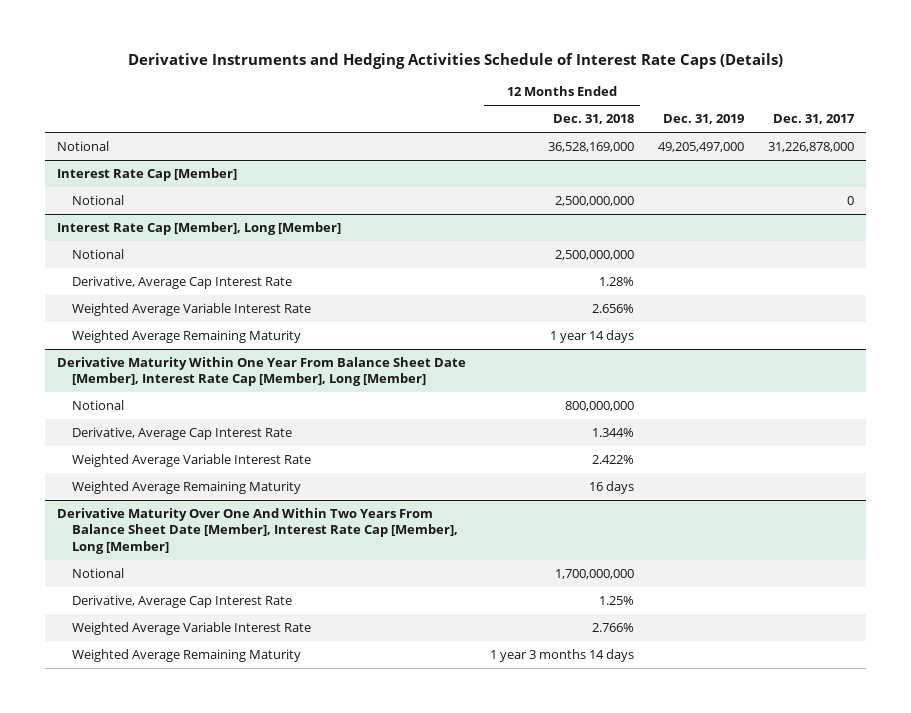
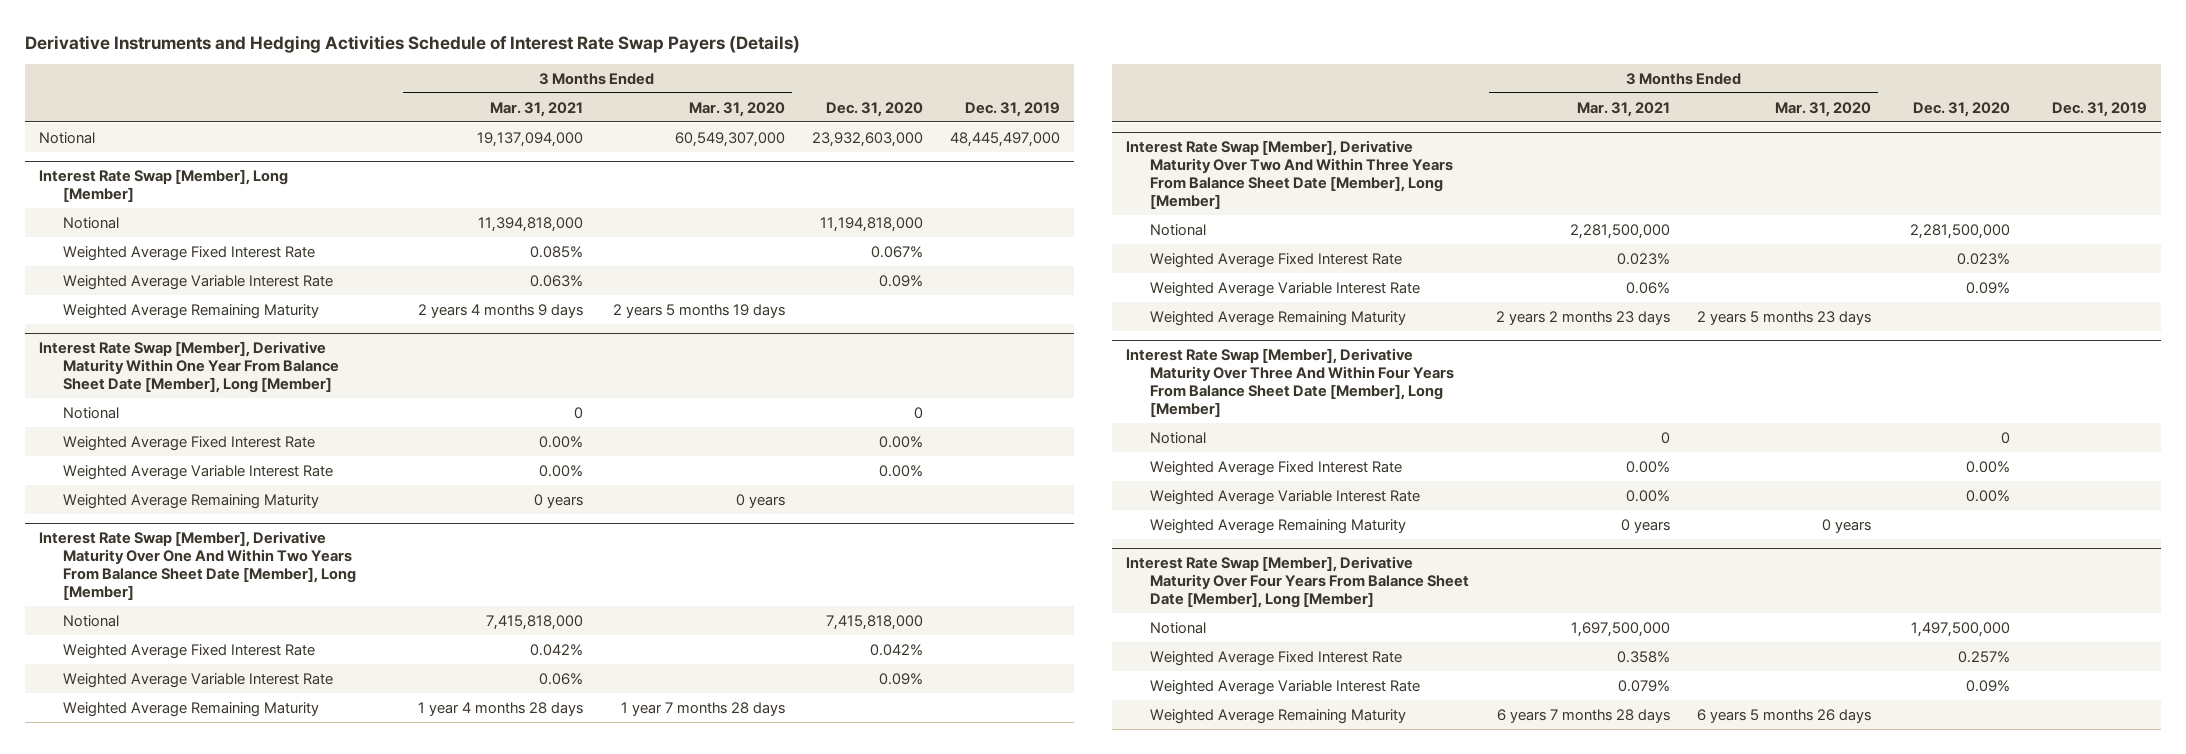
- Derivative Instruments and Hedging Activities Schedule of Interest Rate Caps (Details)
+ Derivative Instruments and Hedging Activities Schedule of Interest Rate Swap Payers (Details)
- | 12 Months Ended Dec. 31, 2018 | Dec. 31, 2019 | Dec. 31, 2017
+ | 3 Months Ended Mar. 31, 2021 | 3 Months Ended Mar. 31, 2020 | Dec. 31, 2020 | Dec. 31, 2019
- Notional | 36,528,169,000 | 49,205,497,000 | 31,226,878,000
- Interest Rate Cap [Member]
- Notional | 2,500,000,000 | | 0
- Interest Rate Cap [Member], Long [Member]
+ Notional | 19,137,094,000 | 60,549,307,000 | 23,932,603,000 | 48,445,497,000
+ Interest Rate Swap [Member], Long [Member]
- Derivative, Average Cap Interest Rate | 1.28% | |
+ Weighted Average Fixed Interest Rate | 0.085% | | 0.067% |
- Derivative Maturity Within One Year From Balance Sheet Date [Member], Interest Rate Cap [Member], Long [Member]
+ Interest Rate Swap [Member], Derivative Maturity Within One Year From Balance Sheet Date [Member], Long [Member]
- Derivative, Average Cap Interest Rate | 1.344% | |
+ Weighted Average Fixed Interest Rate | 0.00% | | 0.00% |
- Derivative Maturity Over One And Within Two Years From Balance Sheet Date [Member], Interest Rate Cap [Member], Long [Member]
+ Interest Rate Swap [Member], Derivative Maturity Over One And Within Two Years From Balance Sheet Date [Member], Long [Member]
- Derivative, Average Cap Interest Rate | 1.25% | |
+ Weighted Average Fixed Interest Rate | 0.042% | | 0.042% |
+ Interest Rate Swap [Member], Derivative Maturity Over Two And Within Three Years From Balance Sheet Date [Member], Long [Member]
+ Notional | 2,281,500,000 | | 2,281,500,000 |
+ Weighted Average Fixed Interest Rate | 0.023% | | 0.023% |
+ Weighted Average Variable Interest Rate | 0.06% | | 0.09% |
+ Weighted Average Remaining Maturity | 2 years 2 months 23 days | 2 years 5 months 23 days | |
+ Interest Rate Swap [Member], Derivative Maturity Over Three And Within Four Years From Balance Sheet Date [Member], Long [Member]
+ Notional | 0 | | 0 |
+ Weighted Average Fixed Interest Rate | 0.00% | | 0.00% |
+ Weighted Average Variable Interest Rate | 0.00% | | 0.00% |
+ Weighted Average Remaining Maturity | 0 years | 0 years | |
+ Interest Rate Swap [Member], Derivative Maturity Over Four Years From Balance Sheet Date [Member], Long [Member]
+ Notional | 1,697,500,000 | | 1,497,500,000 |
+ Weighted Average Fixed Interest Rate | 0.358% | | 0.257% |
+ Weighted Average Variable Interest Rate | 0.079% | | 0.09% |
+ Weighted Average Remaining Maturity | 6 years 7 months 28 days | 6 years 5 months 26 days | |

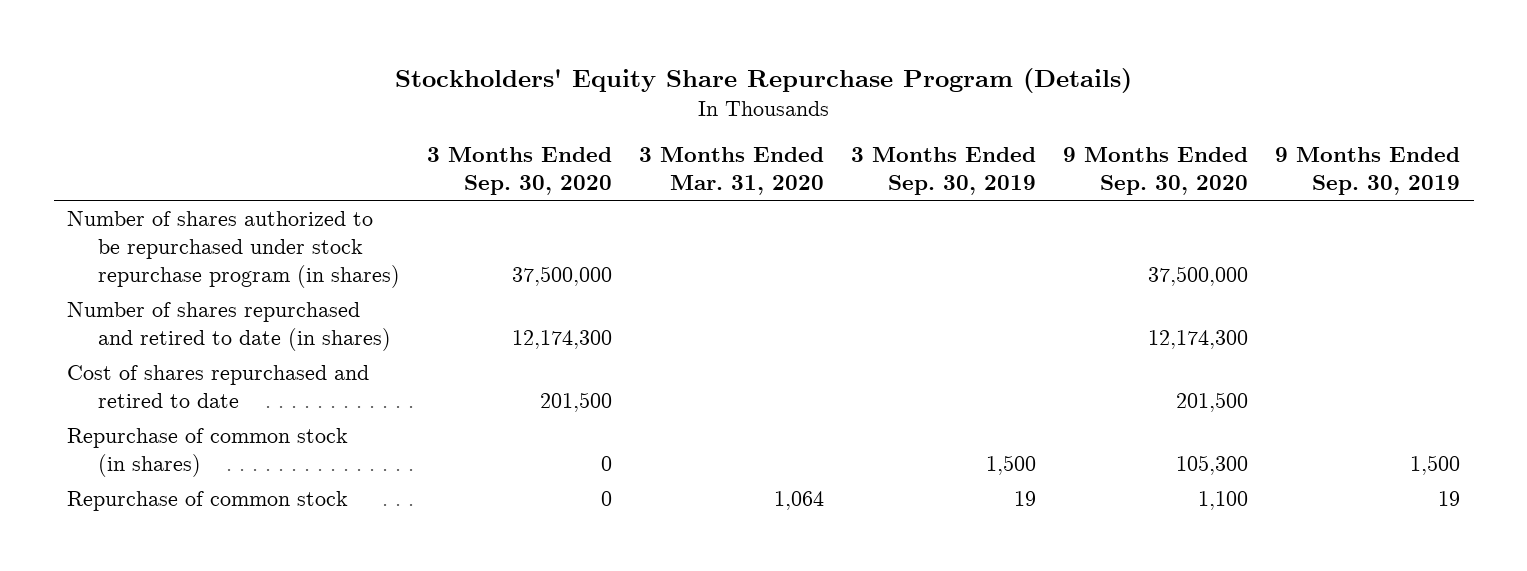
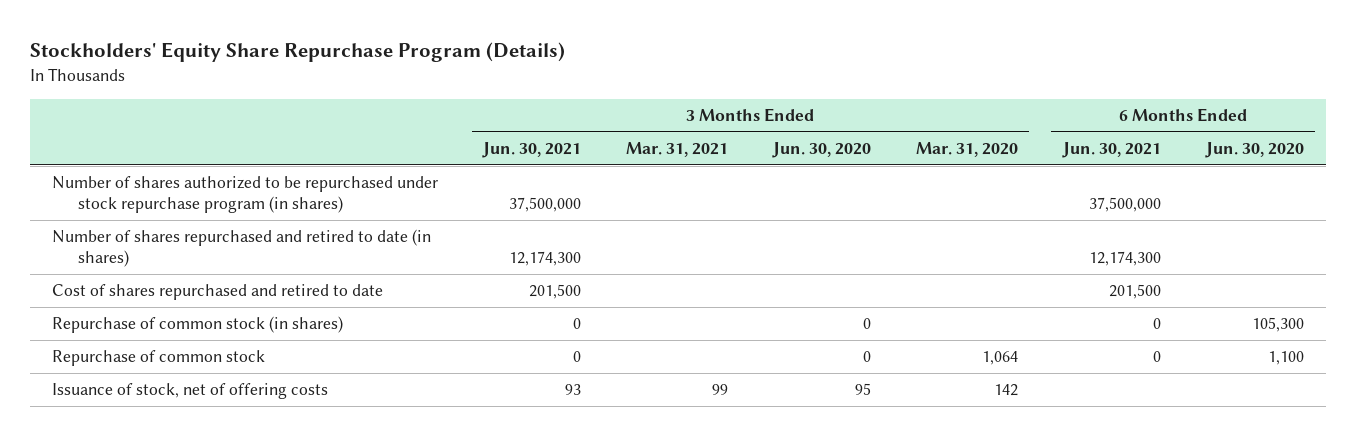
- | 3 Months Ended Sep. 30, 2020 | 3 Months Ended Mar. 31, 2020 | 3 Months Ended Sep. 30, 2019 | 9 Months Ended Sep. 30, 2020 | 9 Months Ended Sep. 30, 2019
+ | 3 Months Ended Jun. 30, 2021 | 3 Months Ended Mar. 31, 2021 | 3 Months Ended Jun. 30, 2020 | 3 Months Ended Mar. 31, 2020 | 6 Months Ended Jun. 30, 2021 | 6 Months Ended Jun. 30, 2020
+ Issuance of stock, net of offering costs | 93 | 99 | 95 | 142 | |

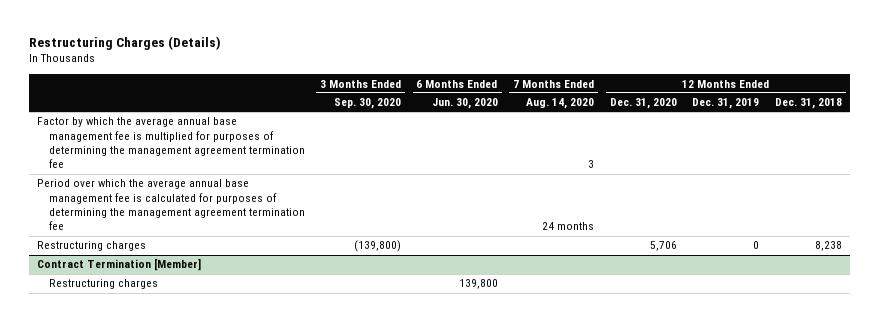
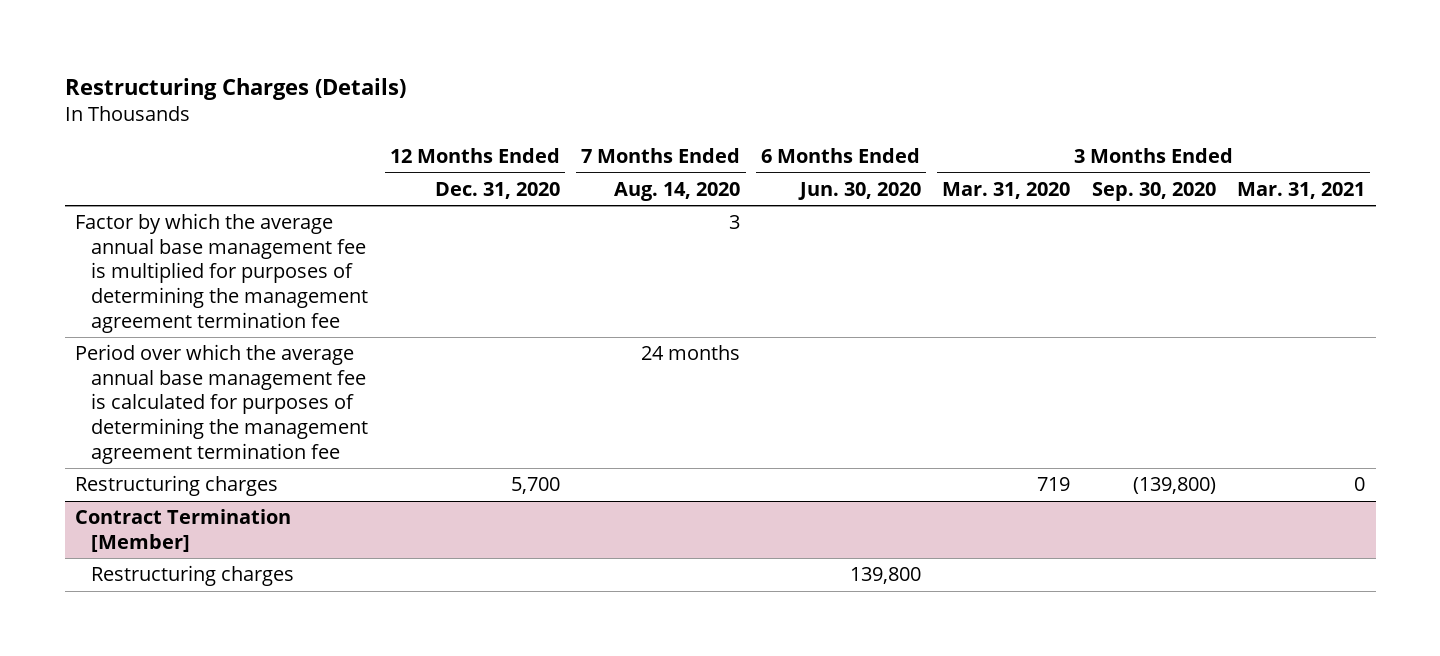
- | 3 Months Ended Sep. 30, 2020 | 6 Months Ended Jun. 30, 2020 | 7 Months Ended Aug. 14, 2020 | 12 Months Ended Dec. 31, 2020 | 12 Months Ended Dec. 31, 2019 | 12 Months Ended Dec. 31, 2018
+ | 12 Months Ended Dec. 31, 2020 | 7 Months Ended Aug. 14, 2020 | 6 Months Ended Jun. 30, 2020 | 3 Months Ended Mar. 31, 2020 | 3 Months Ended Sep. 30, 2020 | 3 Months Ended Mar. 31, 2021
- Restructuring charges | (139,800) | | | 5,706 | 0 | 8,238
+ Restructuring charges | 5,700 | | | 719 | (139,800) | 0

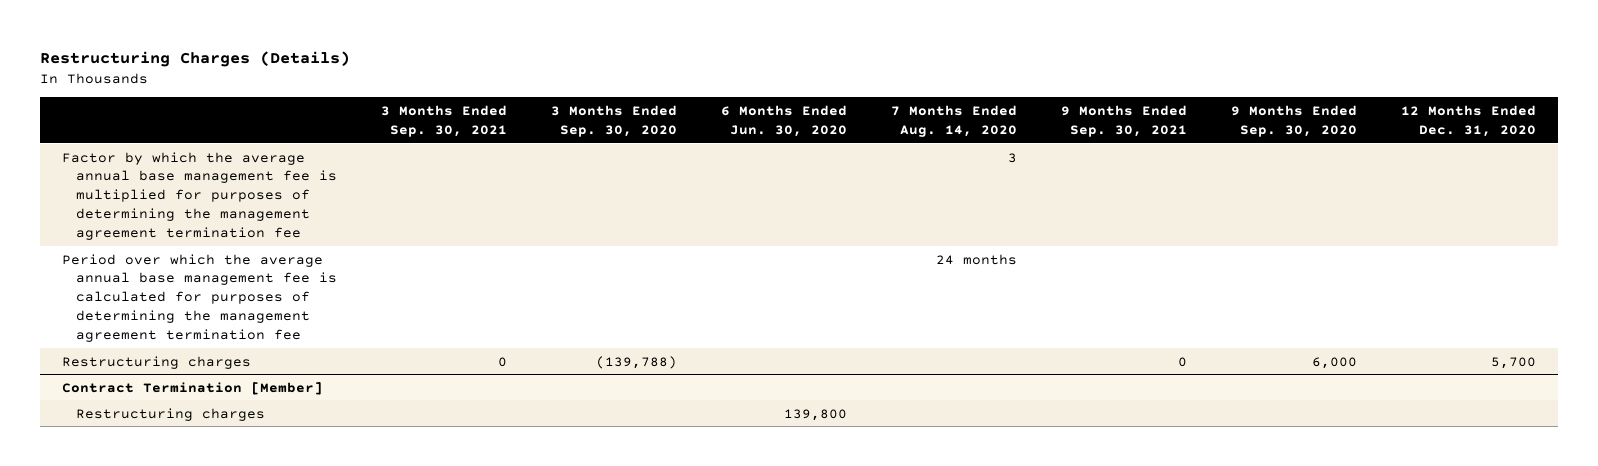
- | 12 Months Ended Dec. 31, 2020 | 7 Months Ended Aug. 14, 2020 | 6 Months Ended Jun. 30, 2020 | 3 Months Ended Mar. 31, 2020 | 3 Months Ended Sep. 30, 2020 | 3 Months Ended Mar. 31, 2021
+ | 3 Months Ended Sep. 30, 2021 | 3 Months Ended Sep. 30, 2020 | 6 Months Ended Jun. 30, 2020 | 7 Months Ended Aug. 14, 2020 | 9 Months Ended Sep. 30, 2021 | 9 Months Ended Sep. 30, 2020 | 12 Months Ended Dec. 31, 2020
- Restructuring charges | 5,700 | | | 719 | (139,800) | 0
+ Restructuring charges | 0 | (139,788) | | | 0 | 6,000 | 5,700

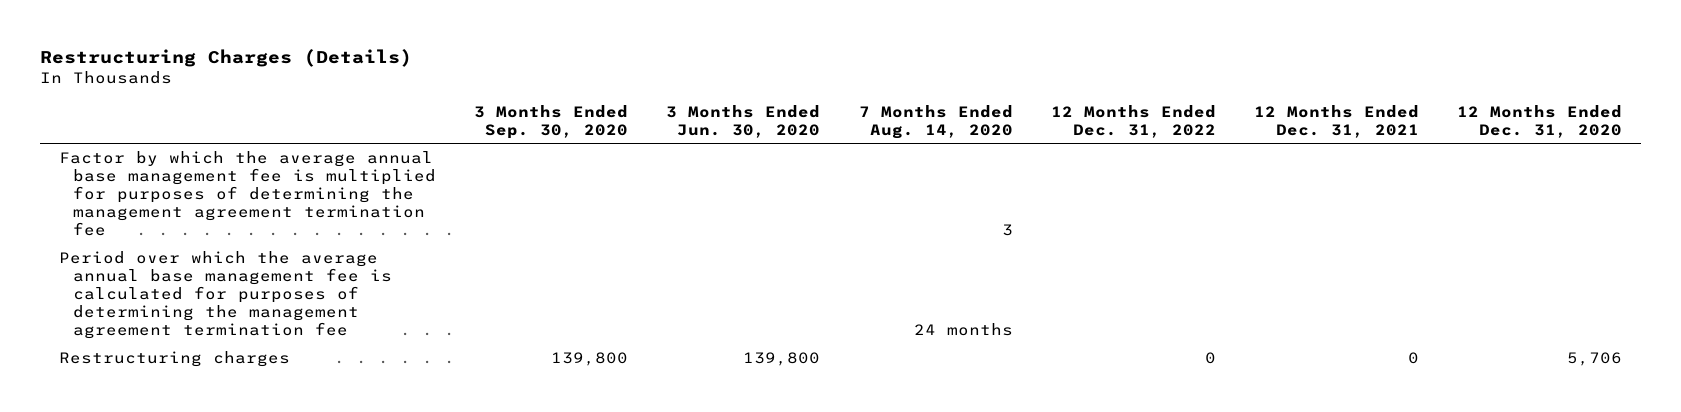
- | 3 Months Ended Sep. 30, 2021 | 3 Months Ended Sep. 30, 2020 | 6 Months Ended Jun. 30, 2020 | 7 Months Ended Aug. 14, 2020 | 9 Months Ended Sep. 30, 2021 | 9 Months Ended Sep. 30, 2020 | 12 Months Ended Dec. 31, 2020
+ | 3 Months Ended Sep. 30, 2020 | 3 Months Ended Jun. 30, 2020 | 7 Months Ended Aug. 14, 2020 | 12 Months Ended Dec. 31, 2022 | 12 Months Ended Dec. 31, 2021 | 12 Months Ended Dec. 31, 2020
- Restructuring charges | 0 | (139,788) | | | 0 | 6,000 | 5,700
- Contract Termination [Member]
- Restructuring charges | | | 139,800 | | | |
+ Restructuring charges | 139,800 | 139,800 | | 0 | 0 | 5,706

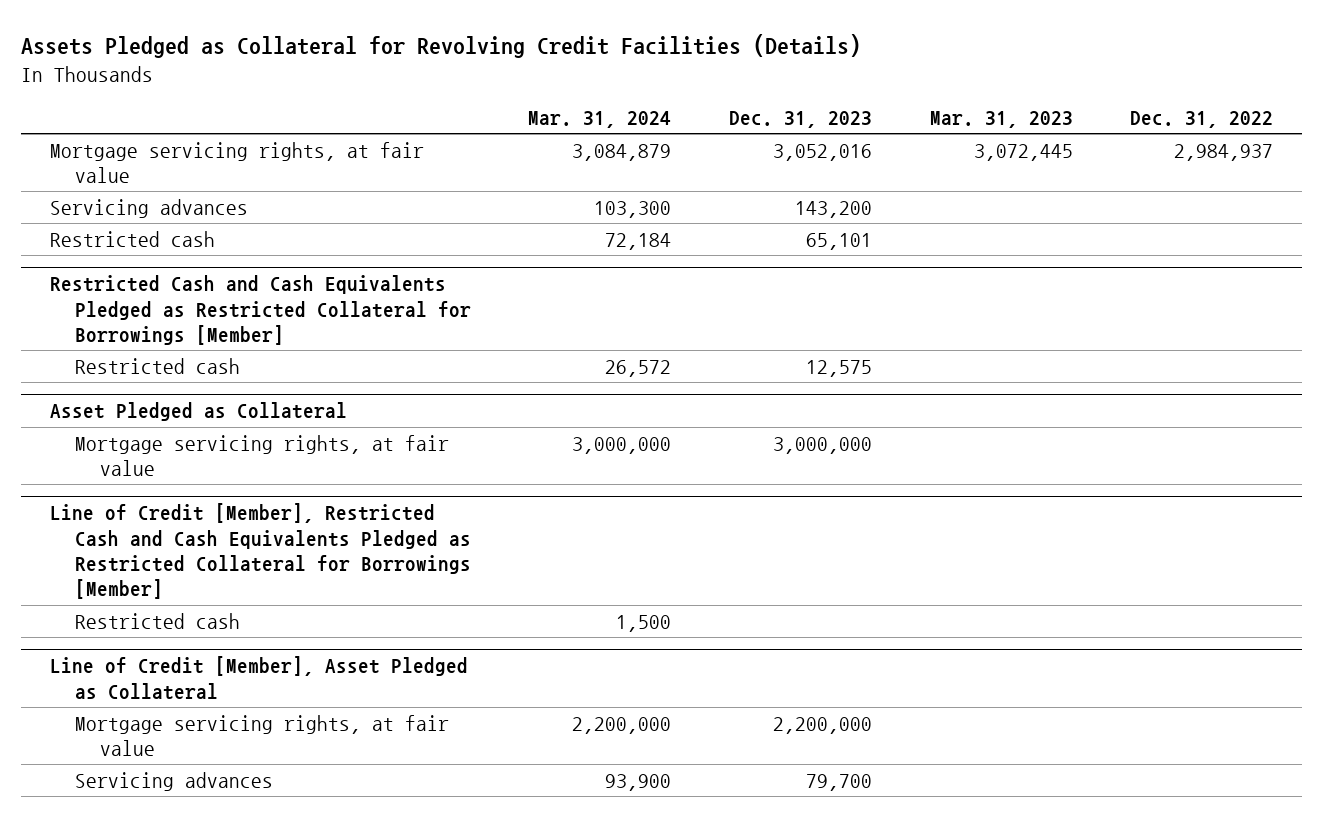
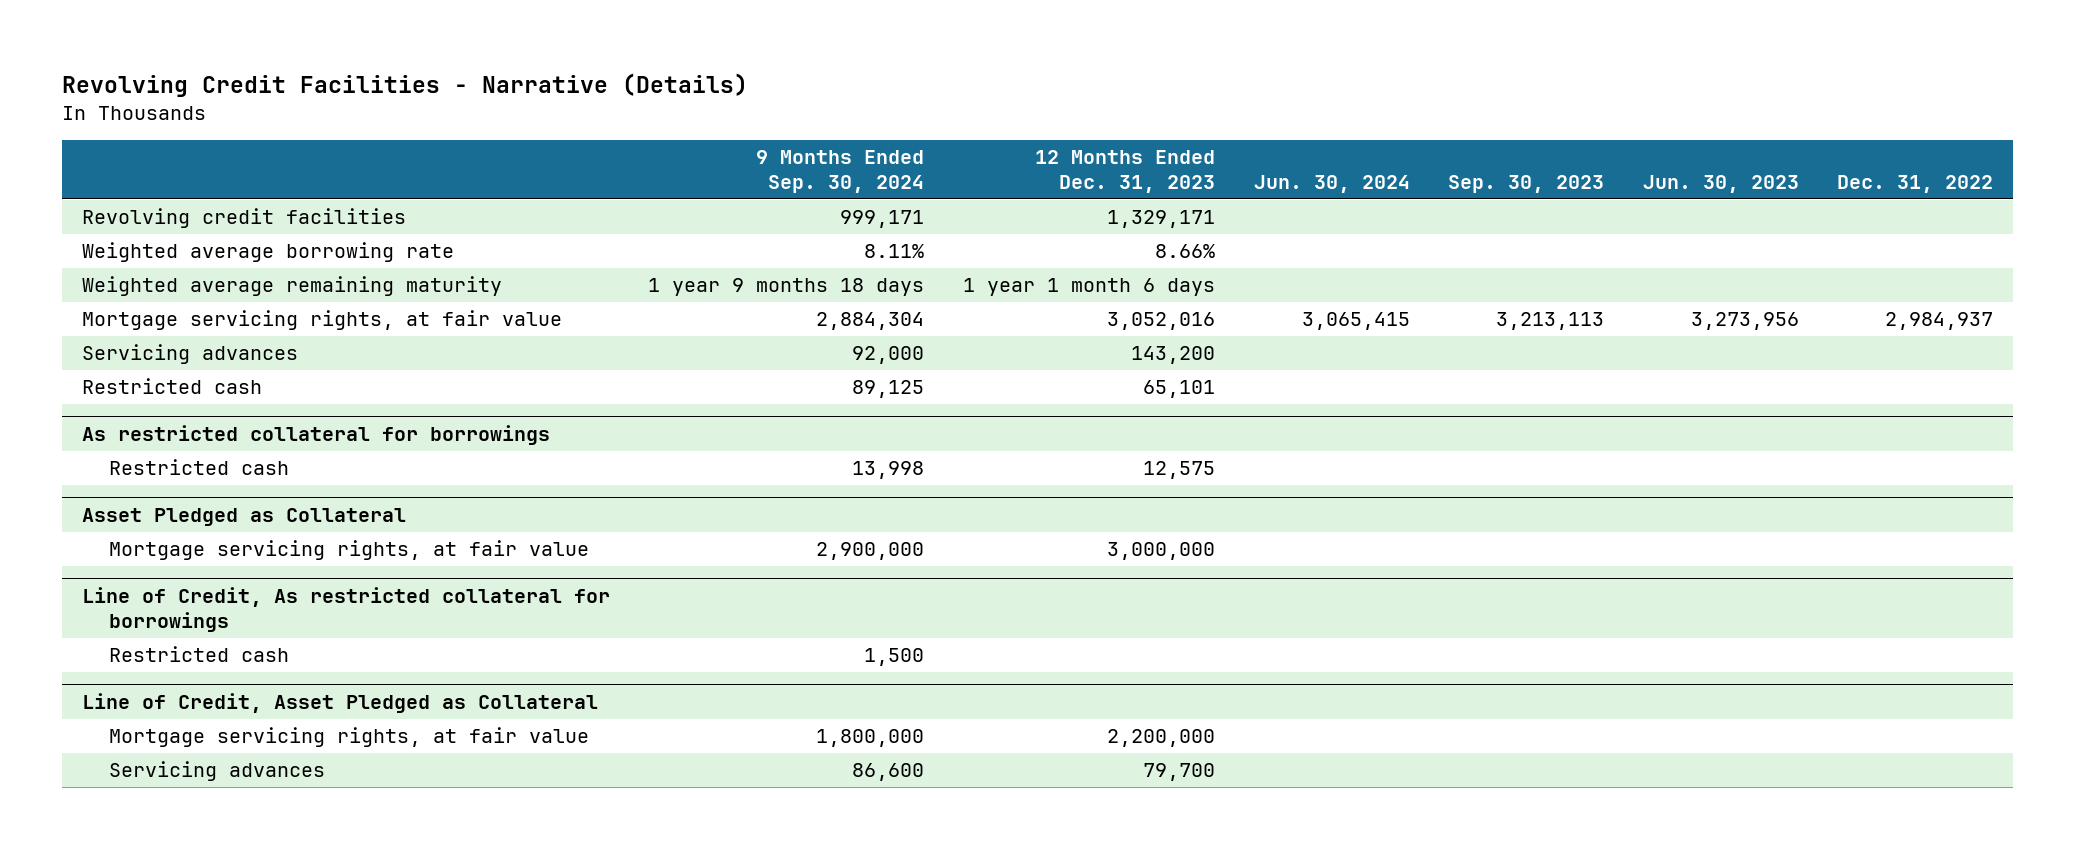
- Assets Pledged as Collateral for Revolving Credit Facilities (Details)
+ Revolving Credit Facilities - Narrative (Details)
- | Mar. 31, 2024 | Dec. 31, 2023 | Mar. 31, 2023 | Dec. 31, 2022
+ | 9 Months Ended Sep. 30, 2024 | 12 Months Ended Dec. 31, 2023 | Jun. 30, 2024 | Sep. 30, 2023 | Jun. 30, 2023 | Dec. 31, 2022
+ Revolving credit facilities | 999,171 | 1,329,171 | | | |
+ Weighted average borrowing rate | 8.11% | 8.66% | | | |
+ Weighted average remaining maturity | 1 year 9 months 18 days | 1 year 1 month 6 days | | | |
- Restricted Cash and Cash Equivalents Pledged as Restricted Collateral for Borrowings [Member]
+ As restricted collateral for borrowings
- Line of Credit [Member], Restricted Cash and Cash Equivalents Pledged as Restricted Collateral for Borrowings [Member]
+ Line of Credit, As restricted collateral for borrowings
- Line of Credit [Member], Asset Pledged as Collateral
+ Line of Credit, Asset Pledged as Collateral

